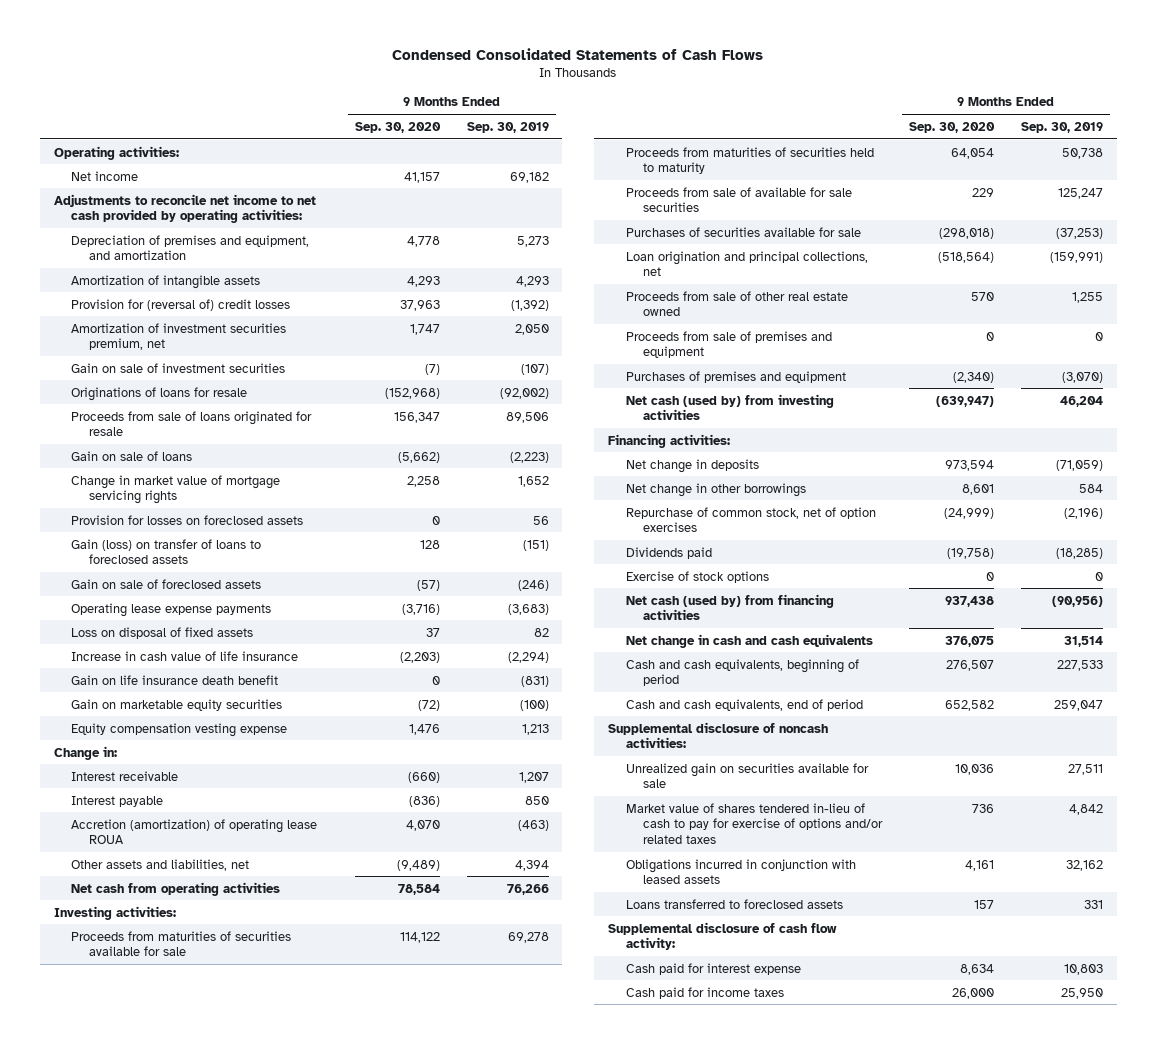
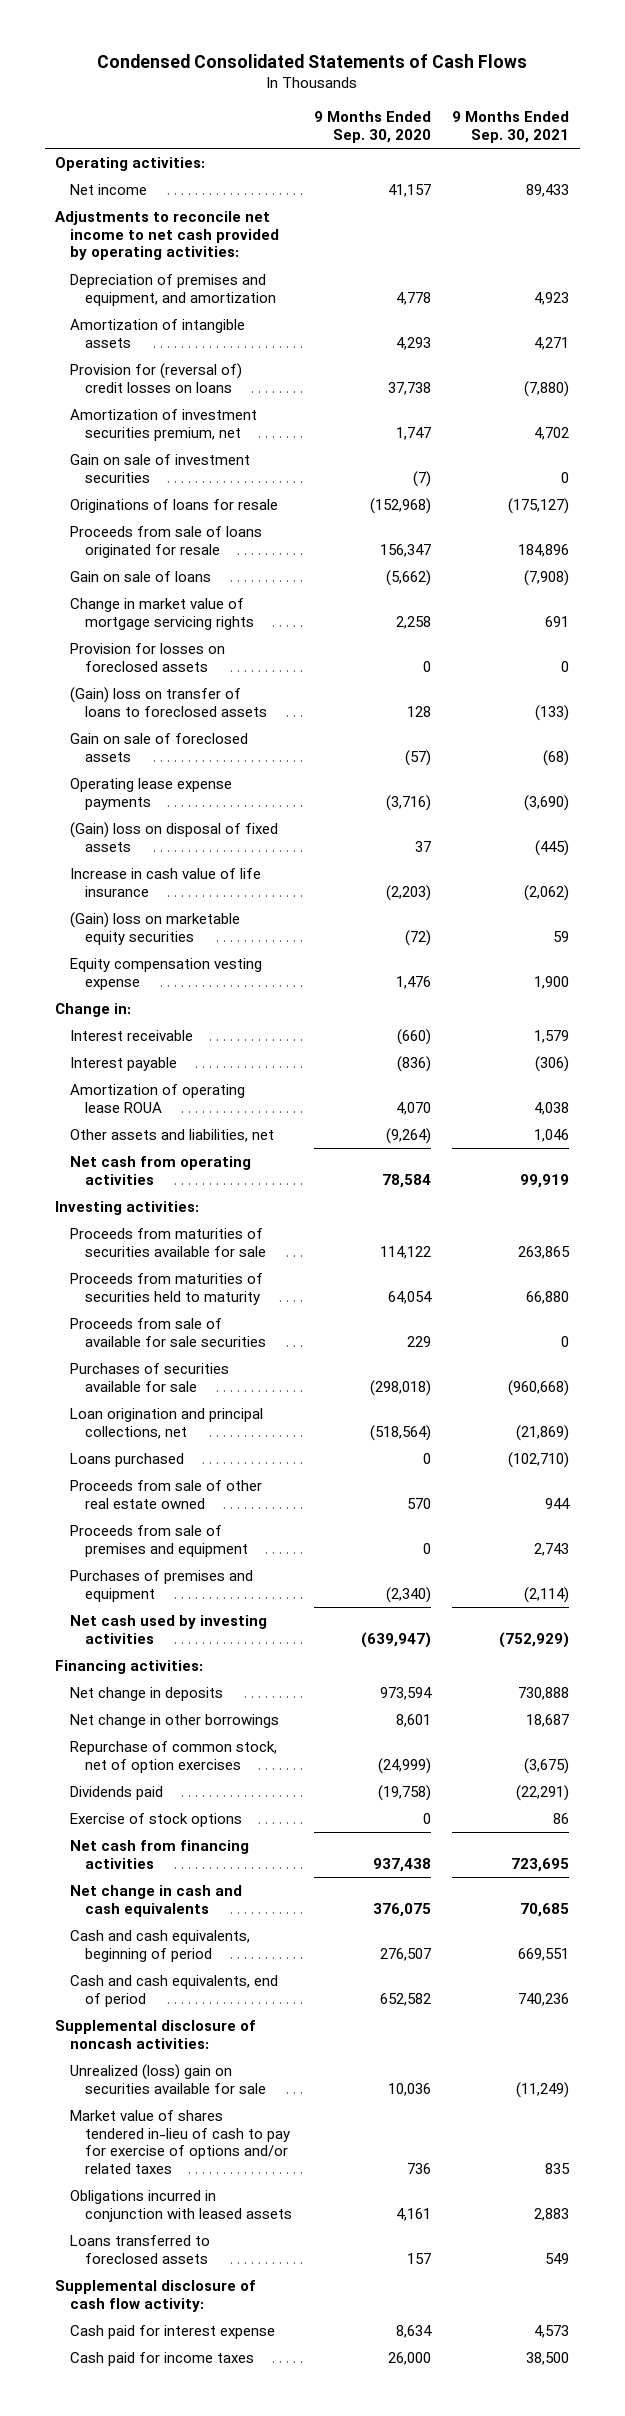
- | 9 Months Ended Sep. 30, 2020 | 9 Months Ended Sep. 30, 2019
+ | 9 Months Ended Sep. 30, 2020 | 9 Months Ended Sep. 30, 2021
- Provision for (reversal of) credit losses | 37,963 | (1,392)
+ Provision for (reversal of) credit losses on loans | 37,738 | (7,880)
- Gain (loss) on transfer of loans to foreclosed assets | 128 | (151)
+ (Gain) loss on transfer of loans to foreclosed assets | 128 | (133)
- Loss on disposal of fixed assets | 37 | 82
+ (Gain) loss on disposal of fixed assets | 37 | (445)
- Gain on life insurance death benefit | 0 | (831)
- Gain on marketable equity securities | (72) | (100)
+ (Gain) loss on marketable equity securities | (72) | 59
- Accretion (amortization) of operating lease ROUA | 4,070 | (463)
- Other assets and liabilities, net | (9,489) | 4,394
+ Amortization of operating lease ROUA | 4,070 | 4,038
+ Other assets and liabilities, net | (9,264) | 1,046
+ Loans purchased | 0 | (102,710)
- Net cash (used by) from investing activities | (639,947) | 46,204
+ Net cash used by investing activities | (639,947) | (752,929)
- Net cash (used by) from financing activities | 937,438 | (90,956)
+ Net cash from financing activities | 937,438 | 723,695
- Unrealized gain on securities available for sale | 10,036 | 27,511
+ Unrealized (loss) gain on securities available for sale | 10,036 | (11,249)

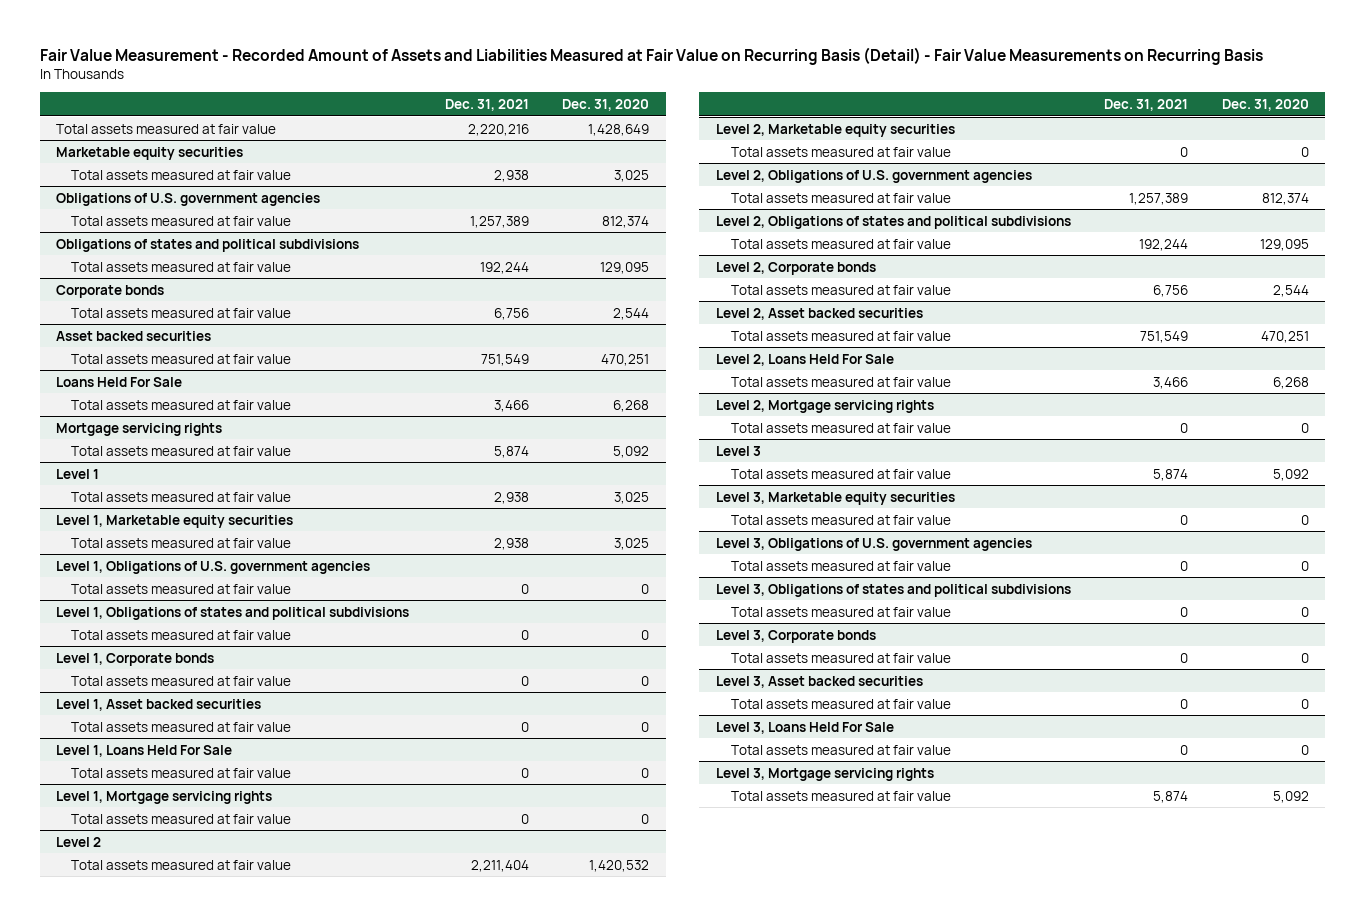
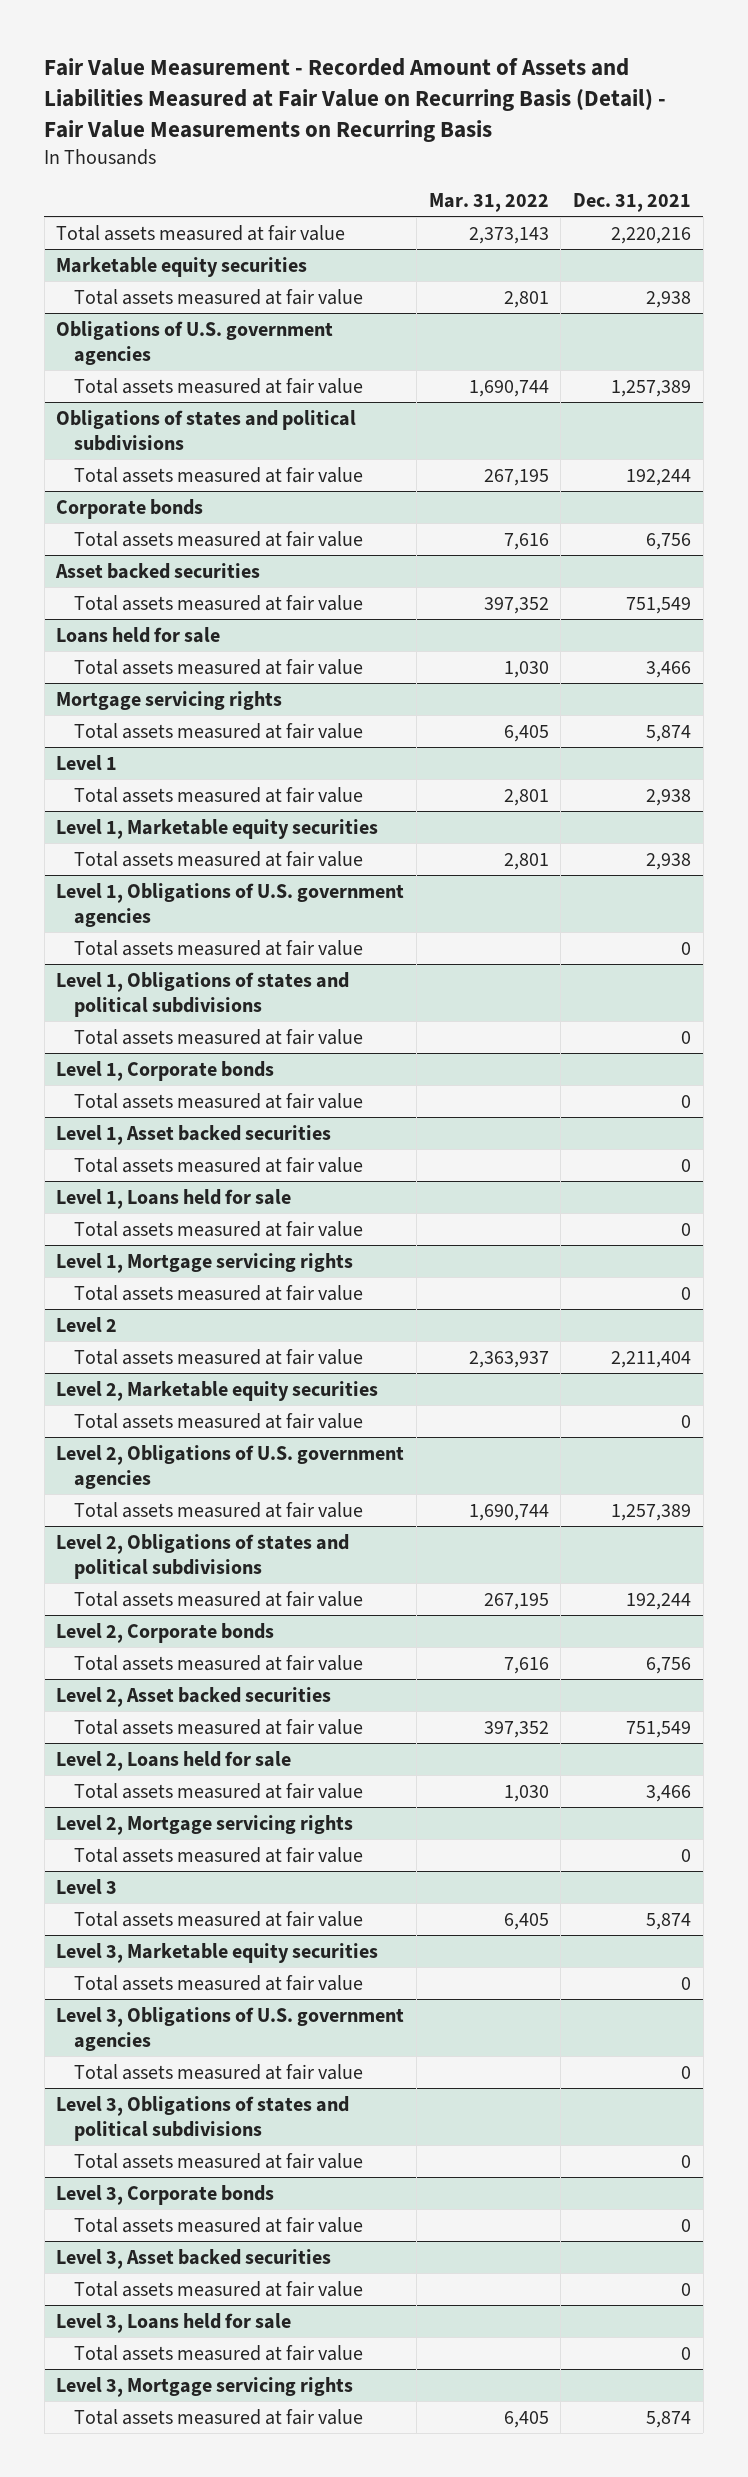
- | Dec. 31, 2021 | Dec. 31, 2020
+ | Mar. 31, 2022 | Dec. 31, 2021
- Loans Held For Sale
+ Loans held for sale
- Level 1, Loans Held For Sale
+ Level 1, Loans held for sale
- Level 2, Loans Held For Sale
+ Level 2, Loans held for sale
- Level 3, Loans Held For Sale
+ Level 3, Loans held for sale

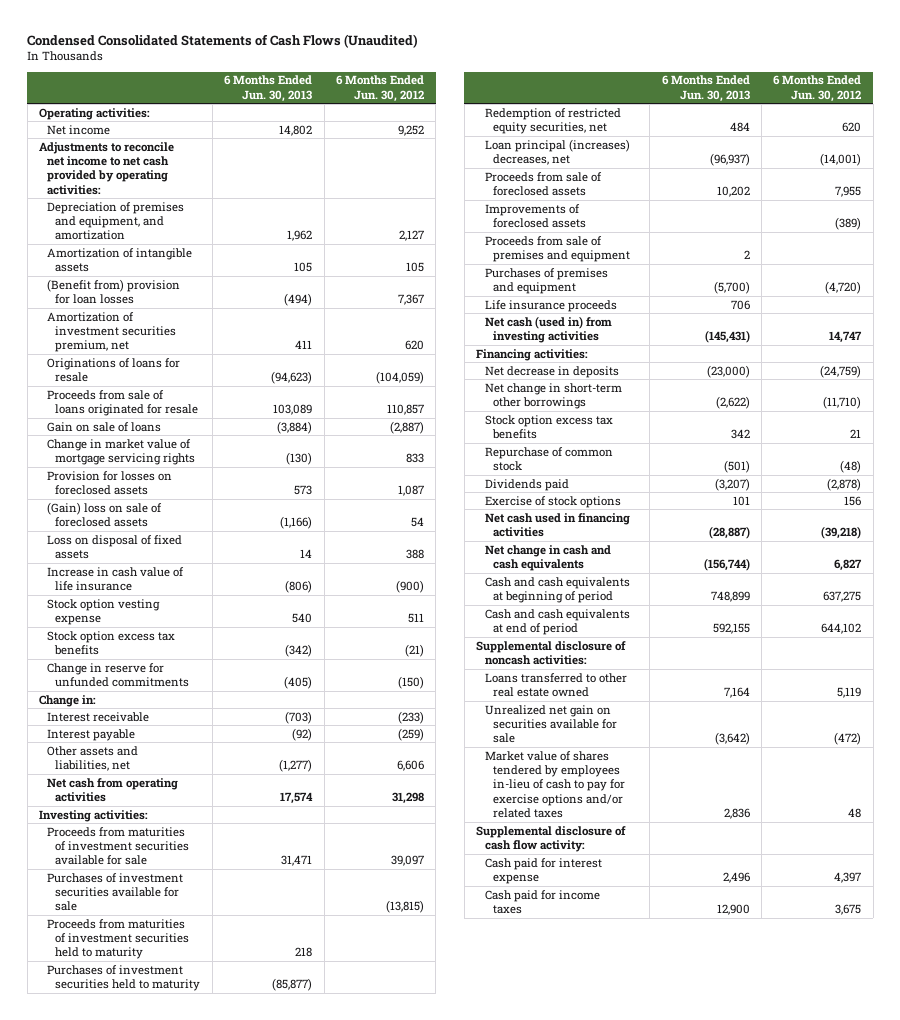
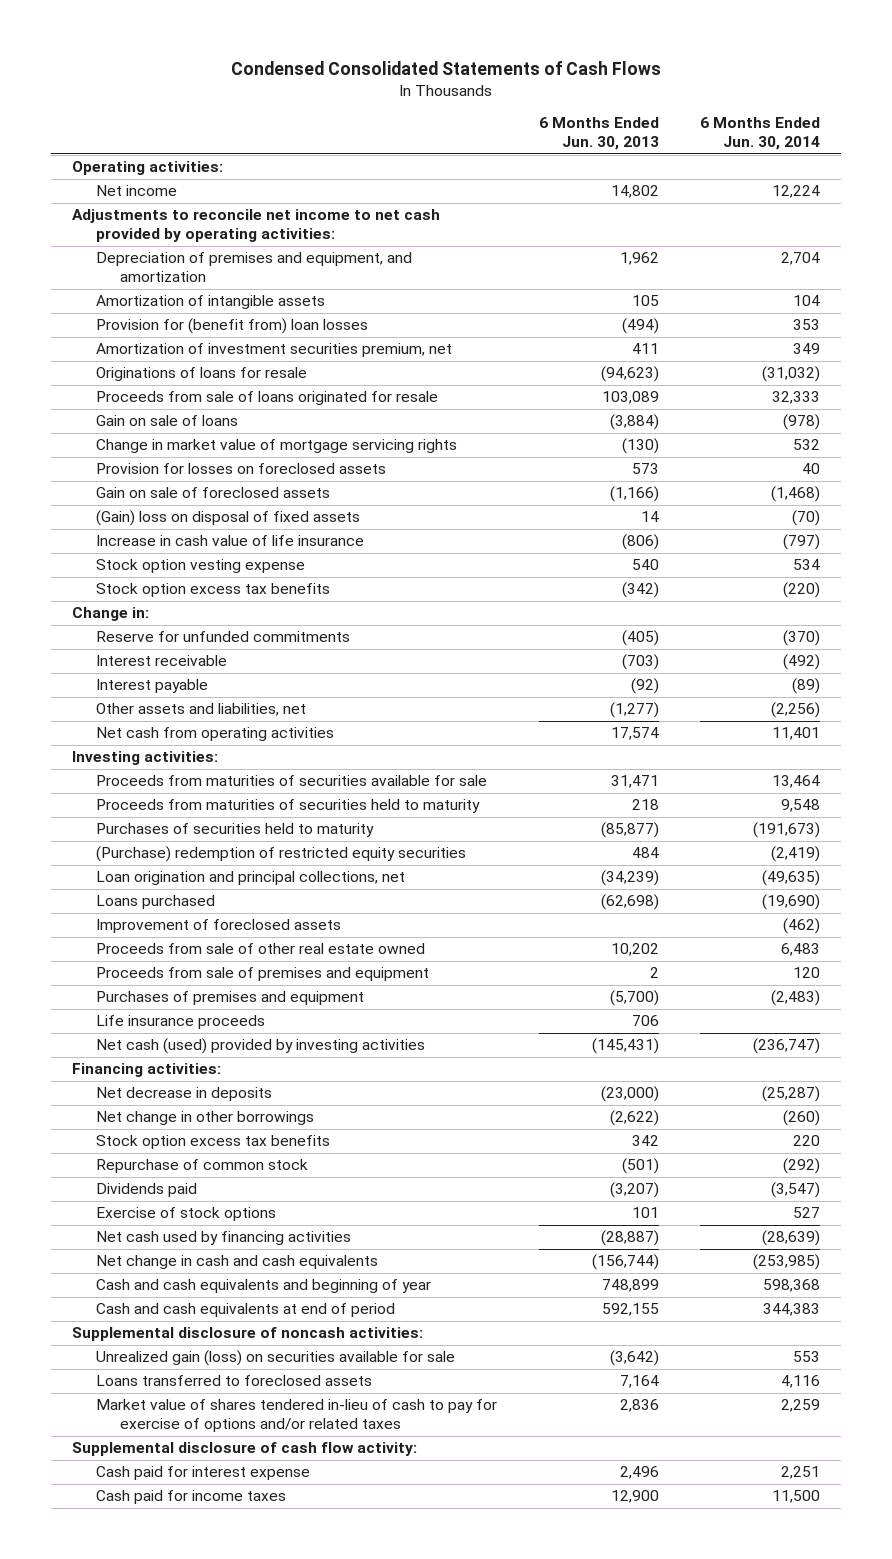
- Condensed Consolidated Statements of Cash Flows (Unaudited)
+ Condensed Consolidated Statements of Cash Flows
- | 6 Months Ended Jun. 30, 2013 | 6 Months Ended Jun. 30, 2012
+ | 6 Months Ended Jun. 30, 2013 | 6 Months Ended Jun. 30, 2014
- (Benefit from) provision for loan losses | (494) | 7,367
+ Provision for (benefit from) loan losses | (494) | 353
- (Gain) loss on sale of foreclosed assets | (1,166) | 54
- Loss on disposal of fixed assets | 14 | 388
+ Gain on sale of foreclosed assets | (1,166) | (1,468)
+ (Gain) loss on disposal of fixed assets | 14 | (70)
- Change in reserve for unfunded commitments | (405) | (150)
+ Reserve for unfunded commitments | (405) | (370)
- Proceeds from maturities of investment securities available for sale | 31,471 | 39,097
- Purchases of investment securities available for sale | | (13,815)
- Proceeds from maturities of investment securities held to maturity | 218 |
- Purchases of investment securities held to maturity | (85,877) |
- Redemption of restricted equity securities, net | 484 | 620
- Loan principal (increases) decreases, net | (96,937) | (14,001)
- Proceeds from sale of foreclosed assets | 10,202 | 7,955
- Improvements of foreclosed assets | | (389)
+ Proceeds from maturities of securities available for sale | 31,471 | 13,464
+ Proceeds from maturities of securities held to maturity | 218 | 9,548
+ Purchases of securities held to maturity | (85,877) | (191,673)
+ (Purchase) redemption of restricted equity securities | 484 | (2,419)
+ Loan origination and principal collections, net | (34,239) | (49,635)
+ Loans purchased | (62,698) | (19,690)
+ Improvement of foreclosed assets | | (462)
+ Proceeds from sale of other real estate owned | 10,202 | 6,483
- Net cash (used in) from investing activities | (145,431) | 14,747
+ Net cash (used) provided by investing activities | (145,431) | (236,747)
- Net change in short-term other borrowings | (2,622) | (11,710)
+ Net change in other borrowings | (2,622) | (260)
- Net cash used in financing activities | (28,887) | (39,218)
+ Net cash used by financing activities | (28,887) | (28,639)
- Cash and cash equivalents at beginning of period | 748,899 | 637,275
+ Cash and cash equivalents and beginning of year | 748,899 | 598,368
- Loans transferred to other real estate owned | 7,164 | 5,119
- Unrealized net gain on securities available for sale | (3,642) | (472)
- Market value of shares tendered by employees in-lieu of cash to pay for exercise options and/or related taxes | 2,836 | 48
+ Unrealized gain (loss) on securities available for sale | (3,642) | 553
+ Loans transferred to foreclosed assets | 7,164 | 4,116
+ Market value of shares tendered in-lieu of cash to pay for exercise of options and/or related taxes | 2,836 | 2,259

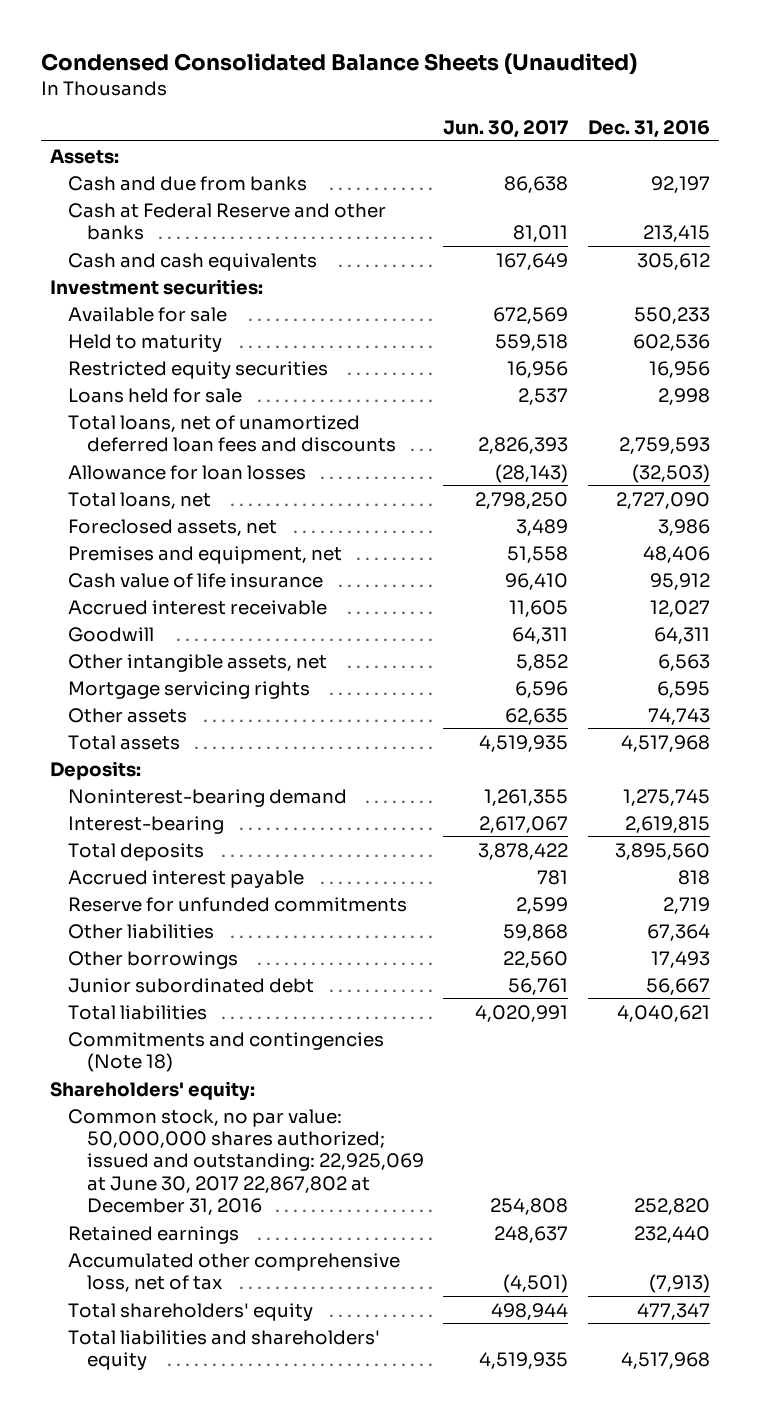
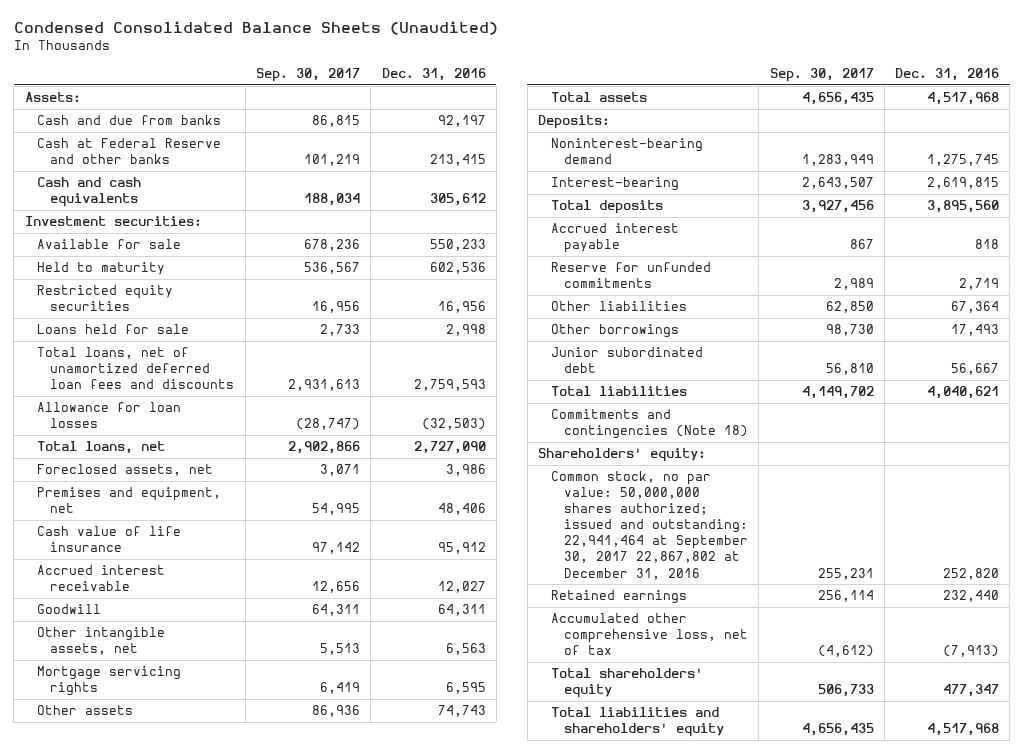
- | Jun. 30, 2017 | Dec. 31, 2016
+ | Sep. 30, 2017 | Dec. 31, 2016
- Common stock, no par value: 50,000,000 shares authorized; issued and outstanding: 22,925,069 at June 30, 2017 22,867,802 at December 31, 2016 | 254,808 | 252,820
+ Common stock, no par value: 50,000,000 shares authorized; issued and outstanding: 22,941,464 at September 30, 2017 22,867,802 at December 31, 2016 | 255,231 | 252,820

